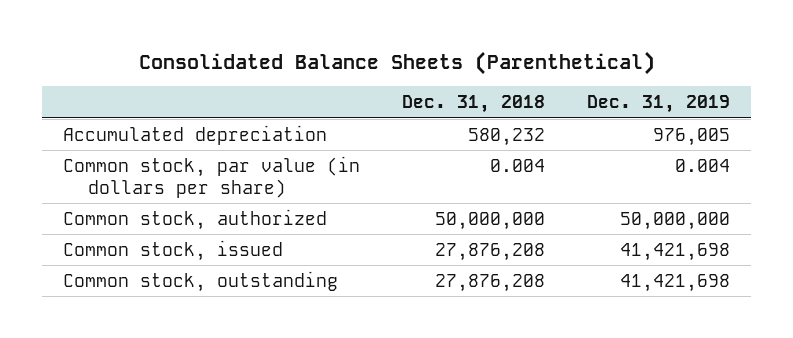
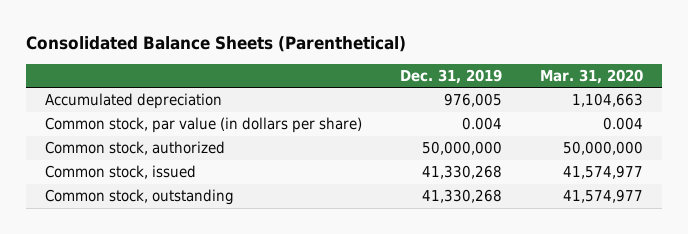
- | Dec. 31, 2018 | Dec. 31, 2019
+ | Dec. 31, 2019 | Mar. 31, 2020
- Common stock, issued | 27,876,208 | 41,421,698
- Common stock, outstanding | 27,876,208 | 41,421,698
+ Common stock, issued | 41,330,268 | 41,574,977
+ Common stock, outstanding | 41,330,268 | 41,574,977

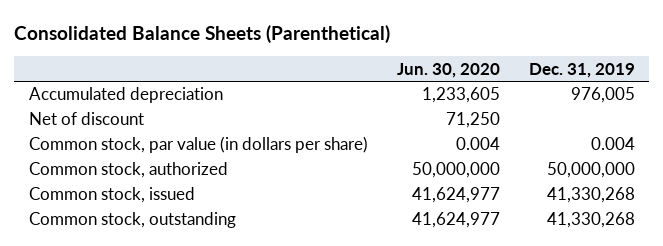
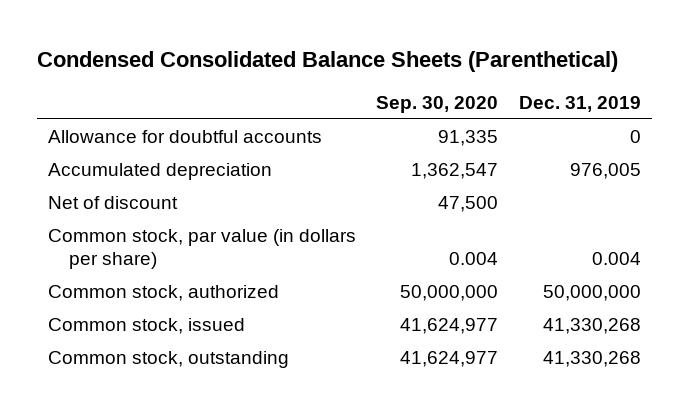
- Consolidated Balance Sheets (Parenthetical)
+ Condensed Consolidated Balance Sheets (Parenthetical)
- | Jun. 30, 2020 | Dec. 31, 2019
+ | Sep. 30, 2020 | Dec. 31, 2019
+ Allowance for doubtful accounts | 91,335 | 0

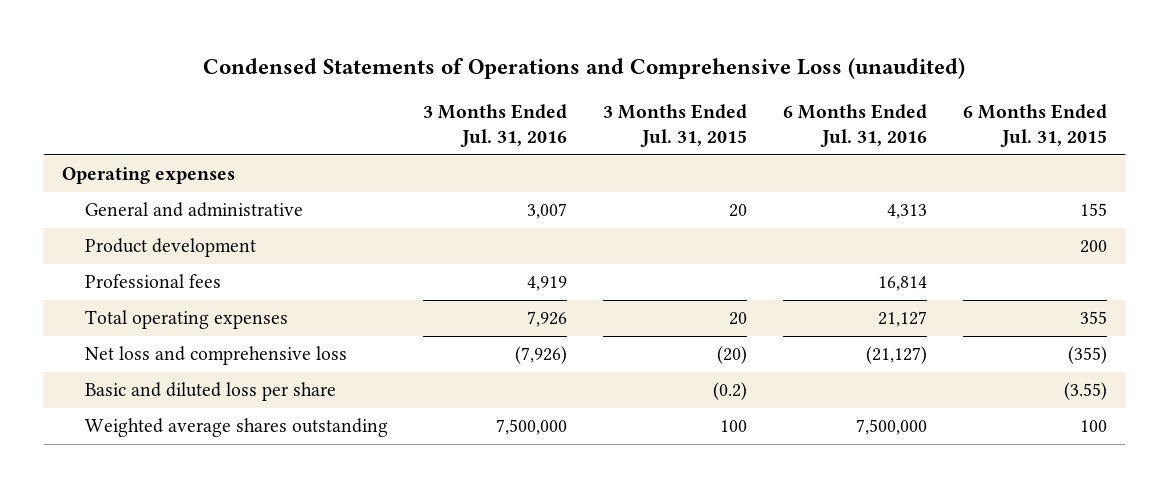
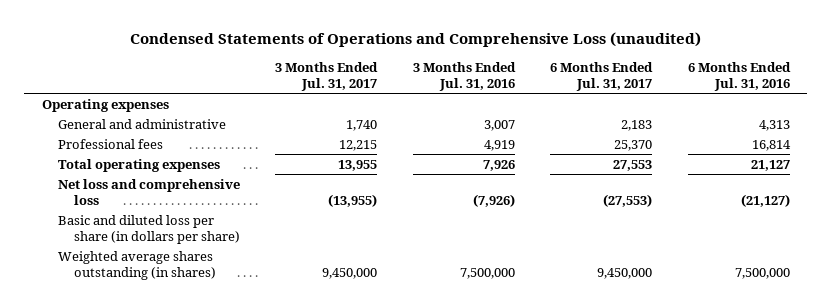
- | 3 Months Ended Jul. 31, 2016 | 3 Months Ended Jul. 31, 2015 | 6 Months Ended Jul. 31, 2016 | 6 Months Ended Jul. 31, 2015
+ | 3 Months Ended Jul. 31, 2017 | 3 Months Ended Jul. 31, 2016 | 6 Months Ended Jul. 31, 2017 | 6 Months Ended Jul. 31, 2016
- Product development | | | | 200
- Basic and diluted loss per share | | (0.2) | | (3.55)
- Weighted average shares outstanding | 7,500,000 | 100 | 7,500,000 | 100
+ Basic and diluted loss per share (in dollars per share)
+ Weighted average shares outstanding (in shares) | 9,450,000 | 7,500,000 | 9,450,000 | 7,500,000

